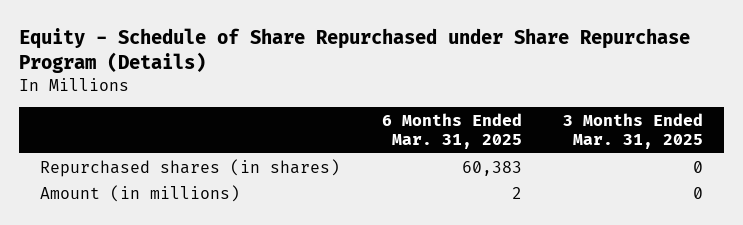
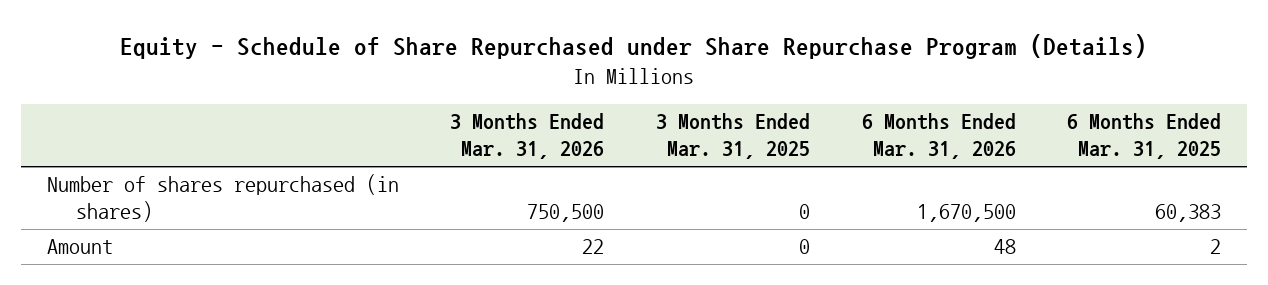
- | 6 Months Ended Mar. 31, 2025 | 3 Months Ended Mar. 31, 2025
+ | 3 Months Ended Mar. 31, 2026 | 3 Months Ended Mar. 31, 2025 | 6 Months Ended Mar. 31, 2026 | 6 Months Ended Mar. 31, 2025
- Repurchased shares (in shares) | 60,383 | 0
- Amount (in millions) | 2 | 0
+ Number of shares repurchased (in shares) | 750,500 | 0 | 1,670,500 | 60,383
+ Amount | 22 | 0 | 48 | 2

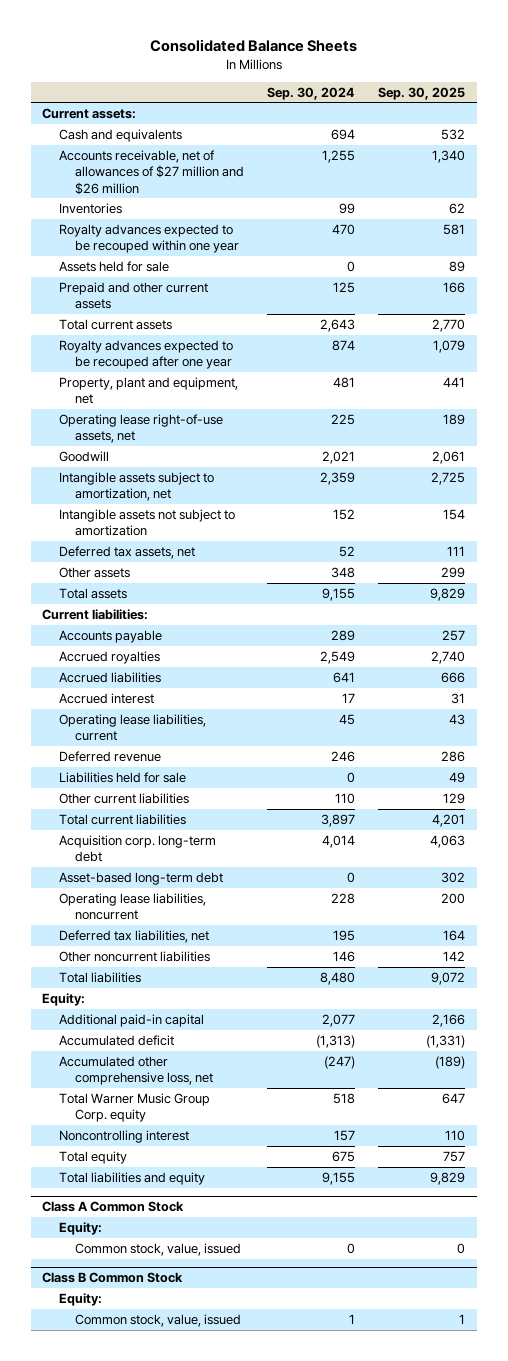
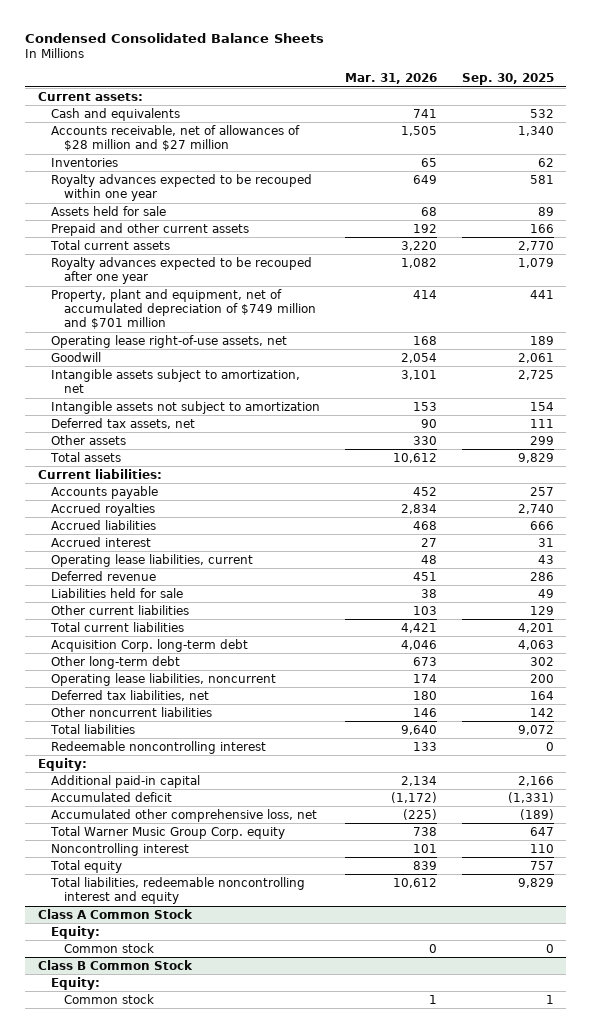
- Consolidated Balance Sheets
+ Condensed Consolidated Balance Sheets
- | Sep. 30, 2024 | Sep. 30, 2025
+ | Mar. 31, 2026 | Sep. 30, 2025
- Accounts receivable, net of allowances of $27 million and $26 million | 1,255 | 1,340
+ Accounts receivable, net of allowances of $28 million and $27 million | 1,505 | 1,340
- Property, plant and equipment, net | 481 | 441
+ Property, plant and equipment, net of accumulated depreciation of $749 million and $701 million | 414 | 441
- Acquisition corp. long-term debt | 4,014 | 4,063
- Asset-based long-term debt | 0 | 302
+ Acquisition Corp. long-term debt | 4,046 | 4,063
+ Other long-term debt | 673 | 302
+ Redeemable noncontrolling interest | 133 | 0
- Total liabilities and equity | 9,155 | 9,829
+ Total liabilities, redeemable noncontrolling interest and equity | 10,612 | 9,829
@ Class A Common Stock
- Common stock, value, issued | 0 | 0
+ Common stock | 0 | 0
@ Class B Common Stock
- Common stock, value, issued | 1 | 1
+ Common stock | 1 | 1

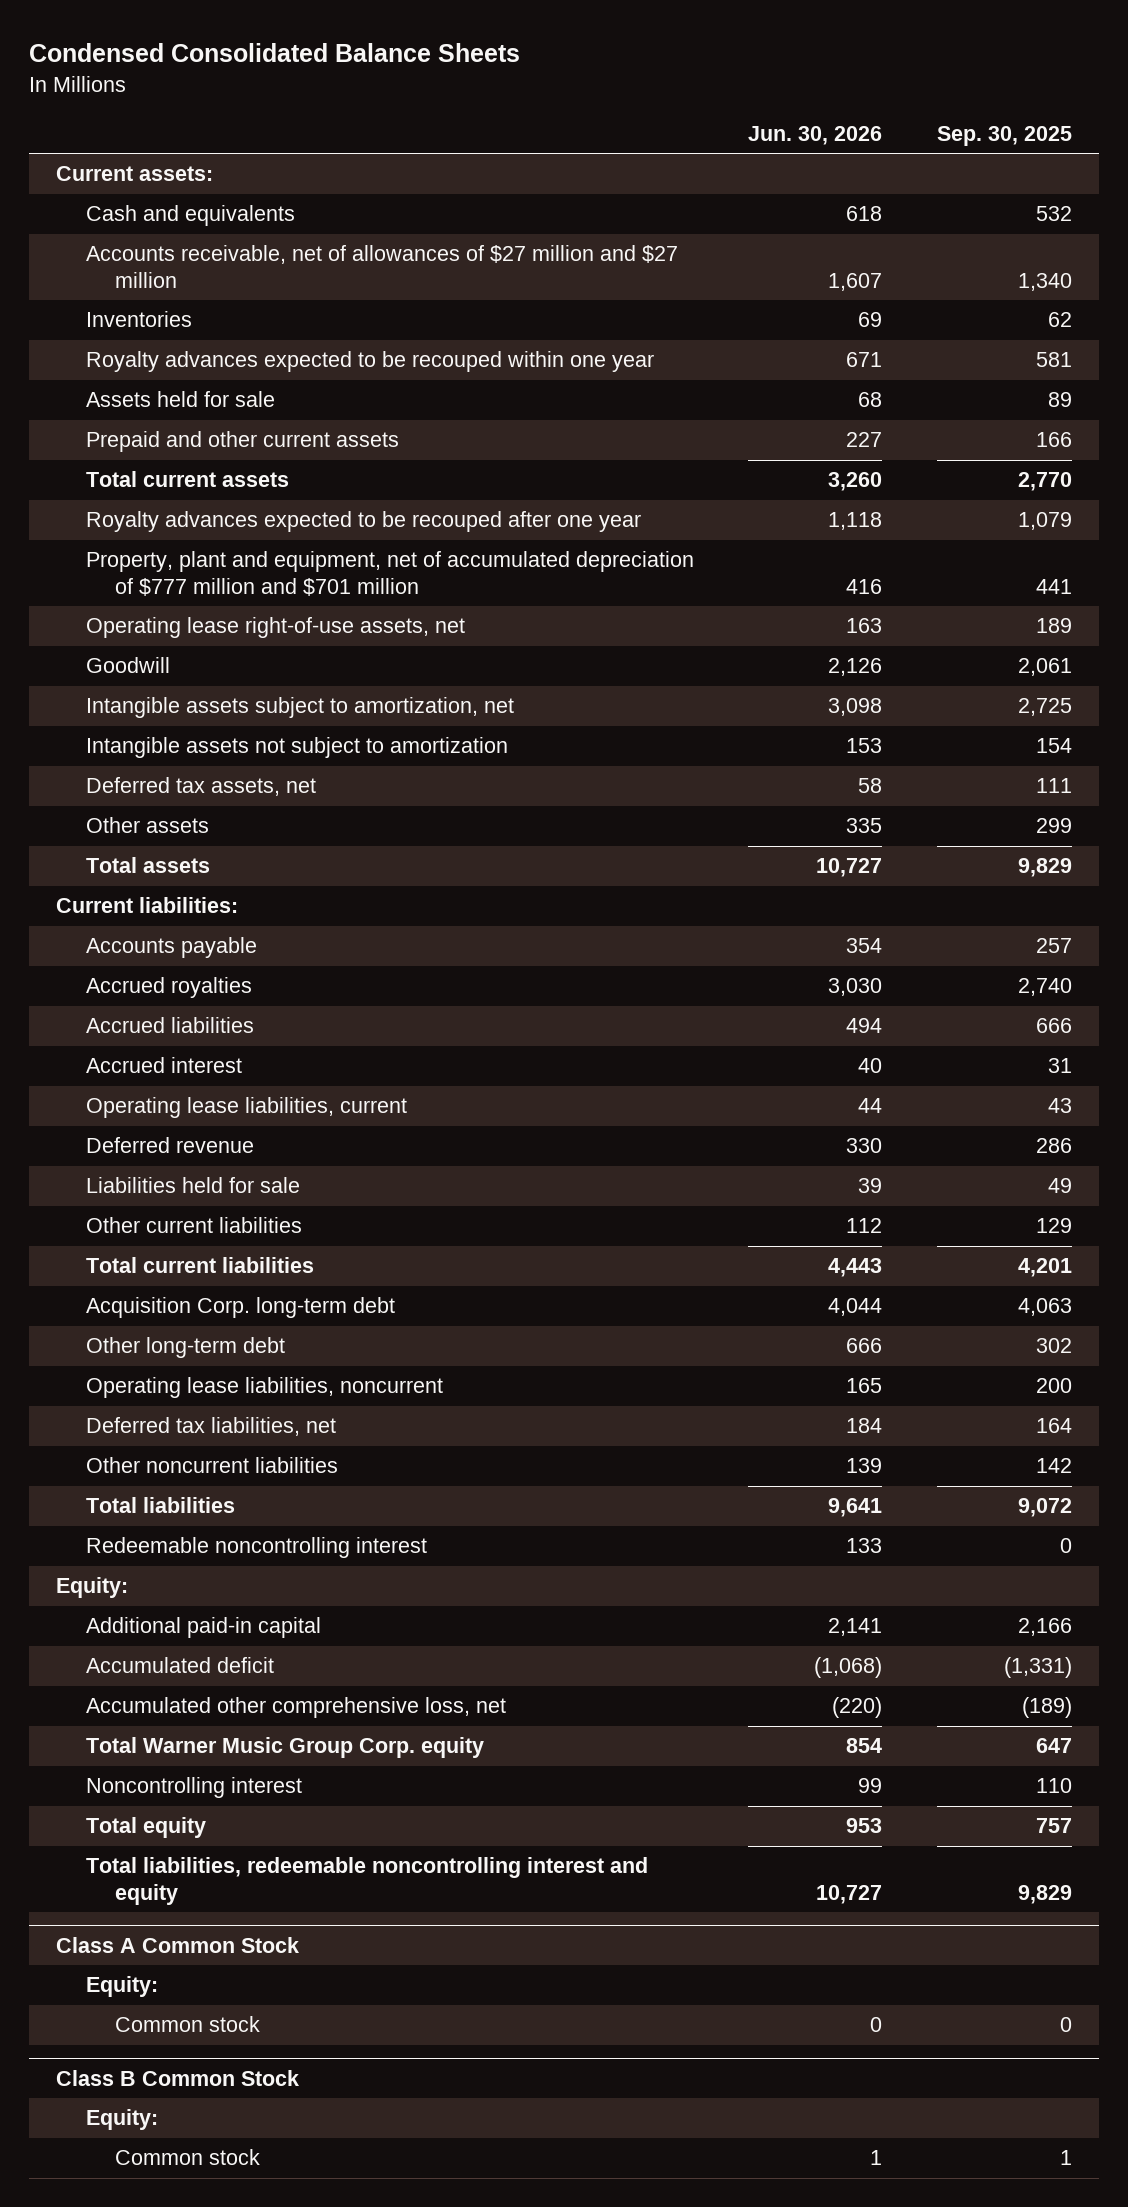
- | Mar. 31, 2026 | Sep. 30, 2025
+ | Jun. 30, 2026 | Sep. 30, 2025
- Accounts receivable, net of allowances of $28 million and $27 million | 1,505 | 1,340
+ Accounts receivable, net of allowances of $27 million and $27 million | 1,607 | 1,340
- Property, plant and equipment, net of accumulated depreciation of $749 million and $701 million | 414 | 441
+ Property, plant and equipment, net of accumulated depreciation of $777 million and $701 million | 416 | 441

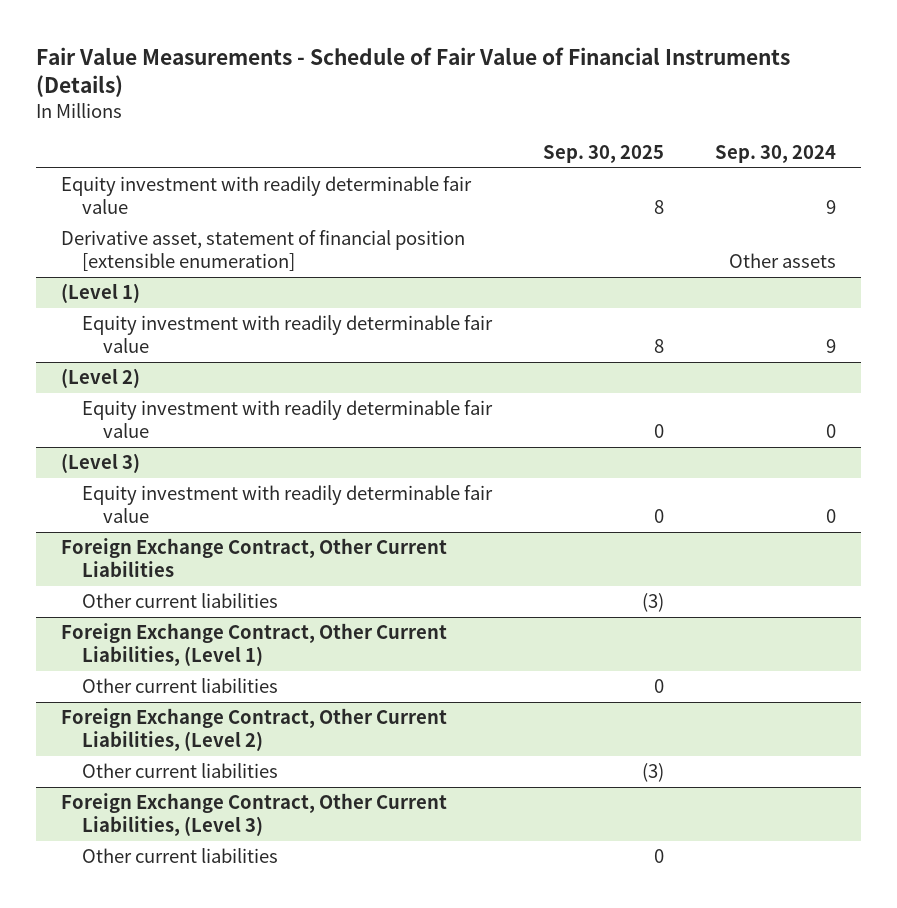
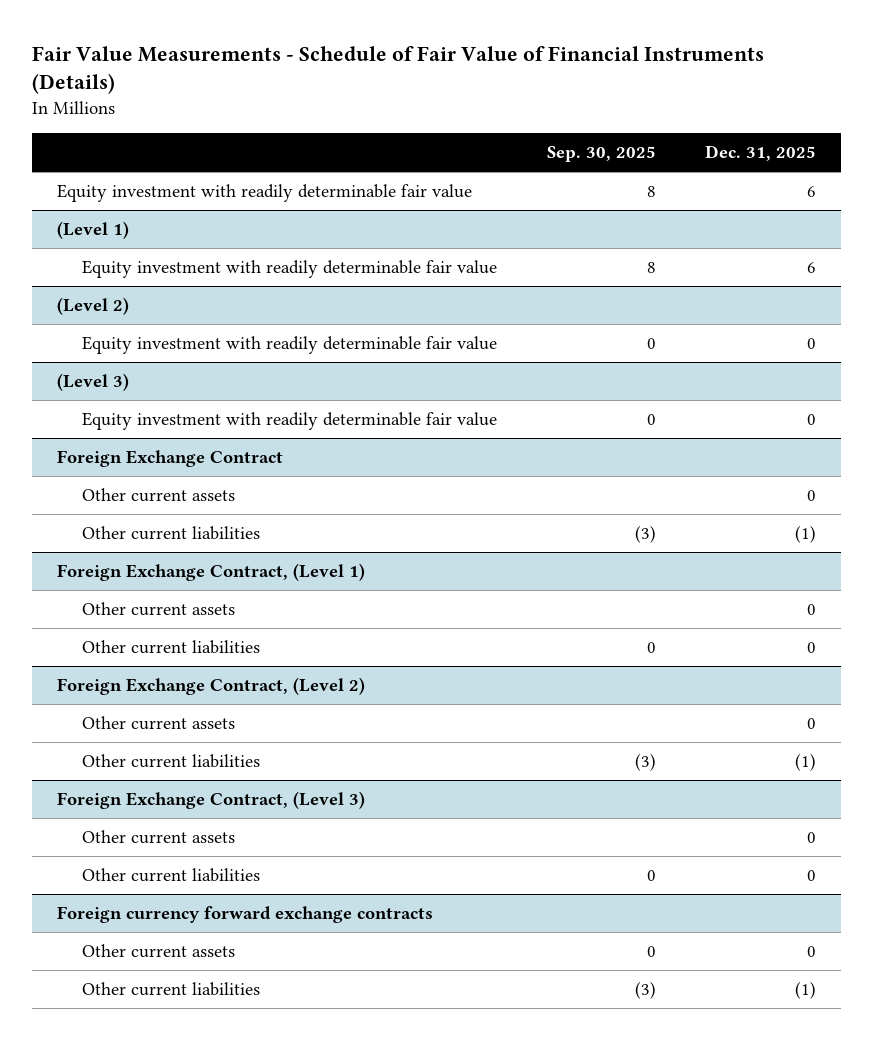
- | Sep. 30, 2025 | Sep. 30, 2024
+ | Sep. 30, 2025 | Dec. 31, 2025
- Derivative asset, statement of financial position [extensible enumeration] | | Other assets
- Foreign Exchange Contract, Other Current Liabilities
+ Foreign Exchange Contract
+ Other current assets | | 0
- Foreign Exchange Contract, Other Current Liabilities, (Level 1)
+ Foreign Exchange Contract, (Level 1)
+ Other current assets | | 0
- Foreign Exchange Contract, Other Current Liabilities, (Level 2)
+ Foreign Exchange Contract, (Level 2)
+ Other current assets | | 0
- Foreign Exchange Contract, Other Current Liabilities, (Level 3)
+ Foreign Exchange Contract, (Level 3)
+ Other current assets | | 0
+ Foreign currency forward exchange contracts
+ Other current assets | 0 | 0
+ Other current liabilities | (3) | (1)

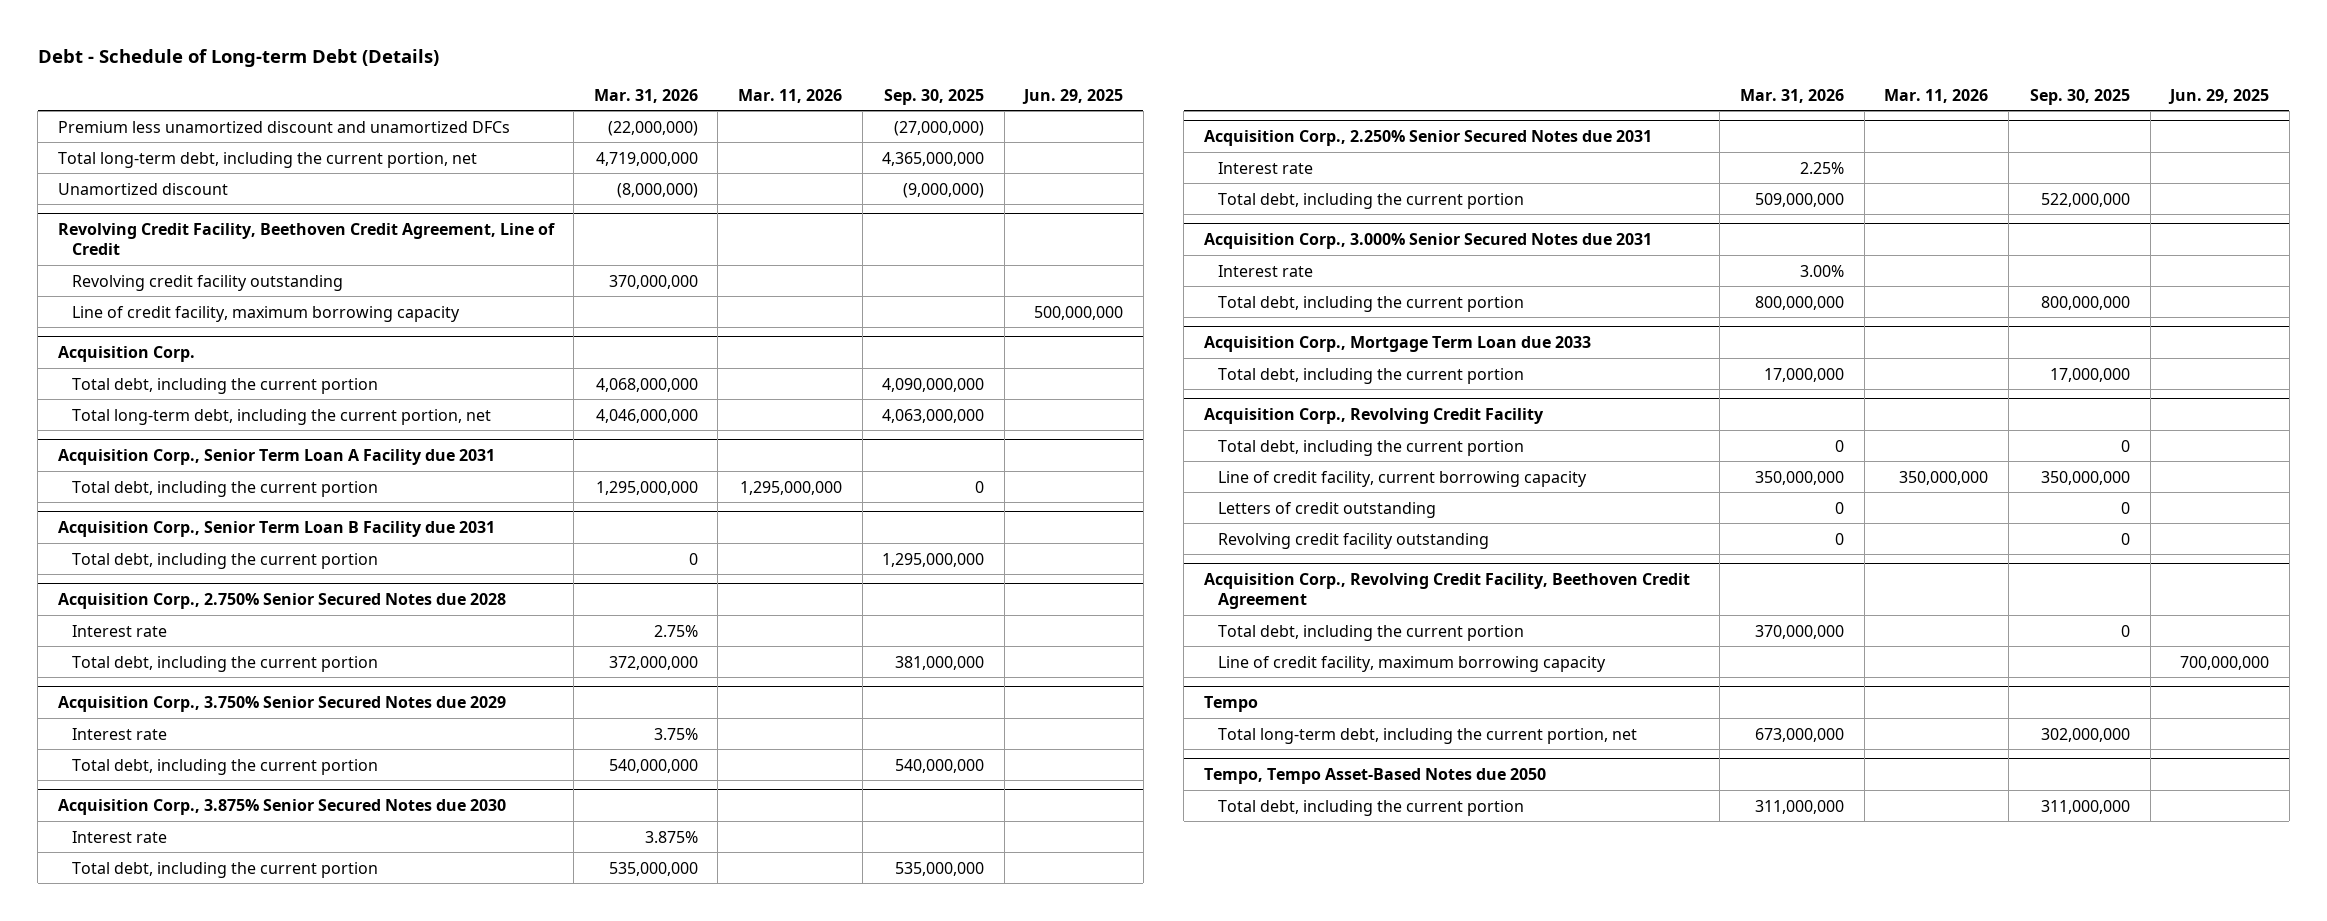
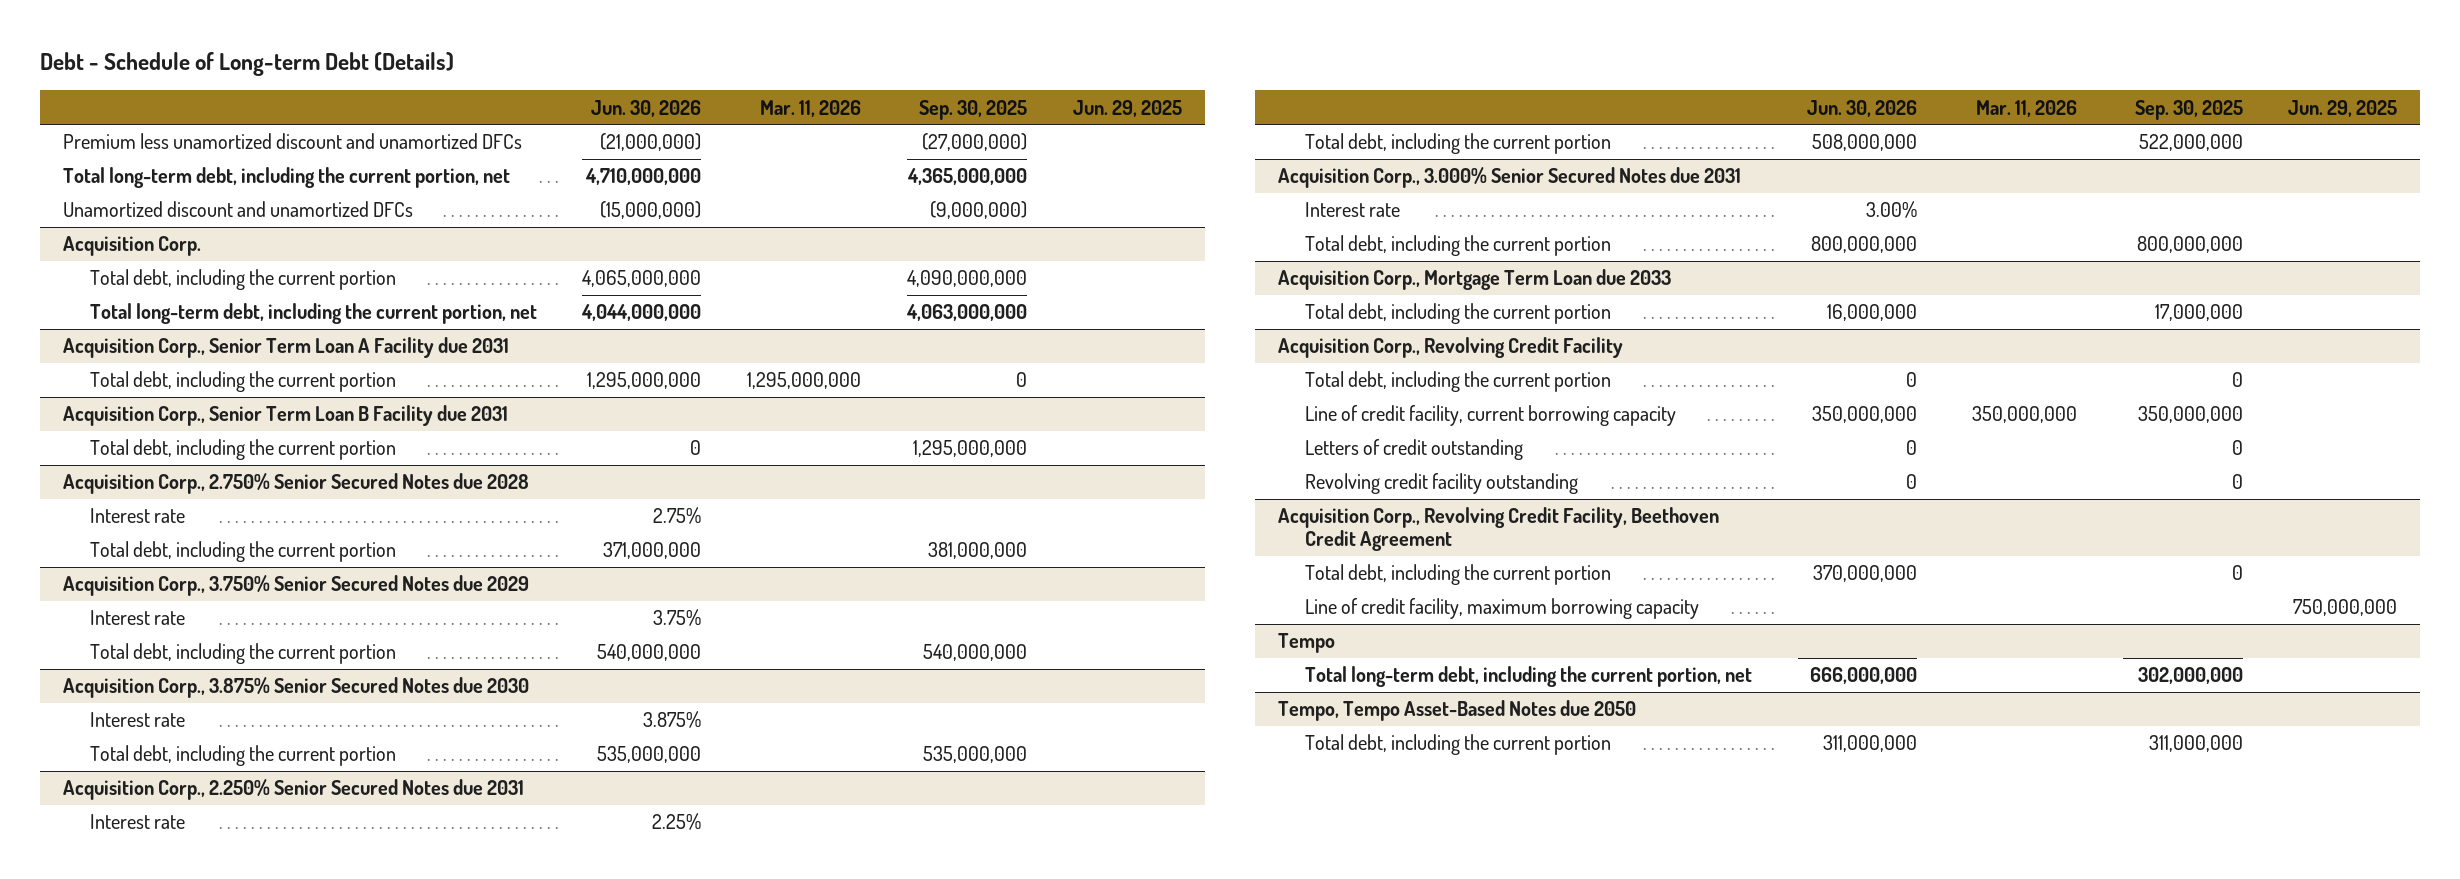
- | Mar. 31, 2026 | Mar. 11, 2026 | Sep. 30, 2025 | Jun. 29, 2025
+ | Jun. 30, 2026 | Mar. 11, 2026 | Sep. 30, 2025 | Jun. 29, 2025
- Unamortized discount | (8,000,000) | | (9,000,000) |
- Revolving Credit Facility, Beethoven Credit Agreement, Line of Credit
- Revolving credit facility outstanding | 370,000,000 | | |
- Line of credit facility, maximum borrowing capacity | | | | 500,000,000
+ Unamortized discount and unamortized DFCs | (15,000,000) | | (9,000,000) |
@ Acquisition Corp., Revolving Credit Facility, Beethoven Credit Agreement
- Line of credit facility, maximum borrowing capacity | | | | 700,000,000
+ Line of credit facility, maximum borrowing capacity | | | | 750,000,000

